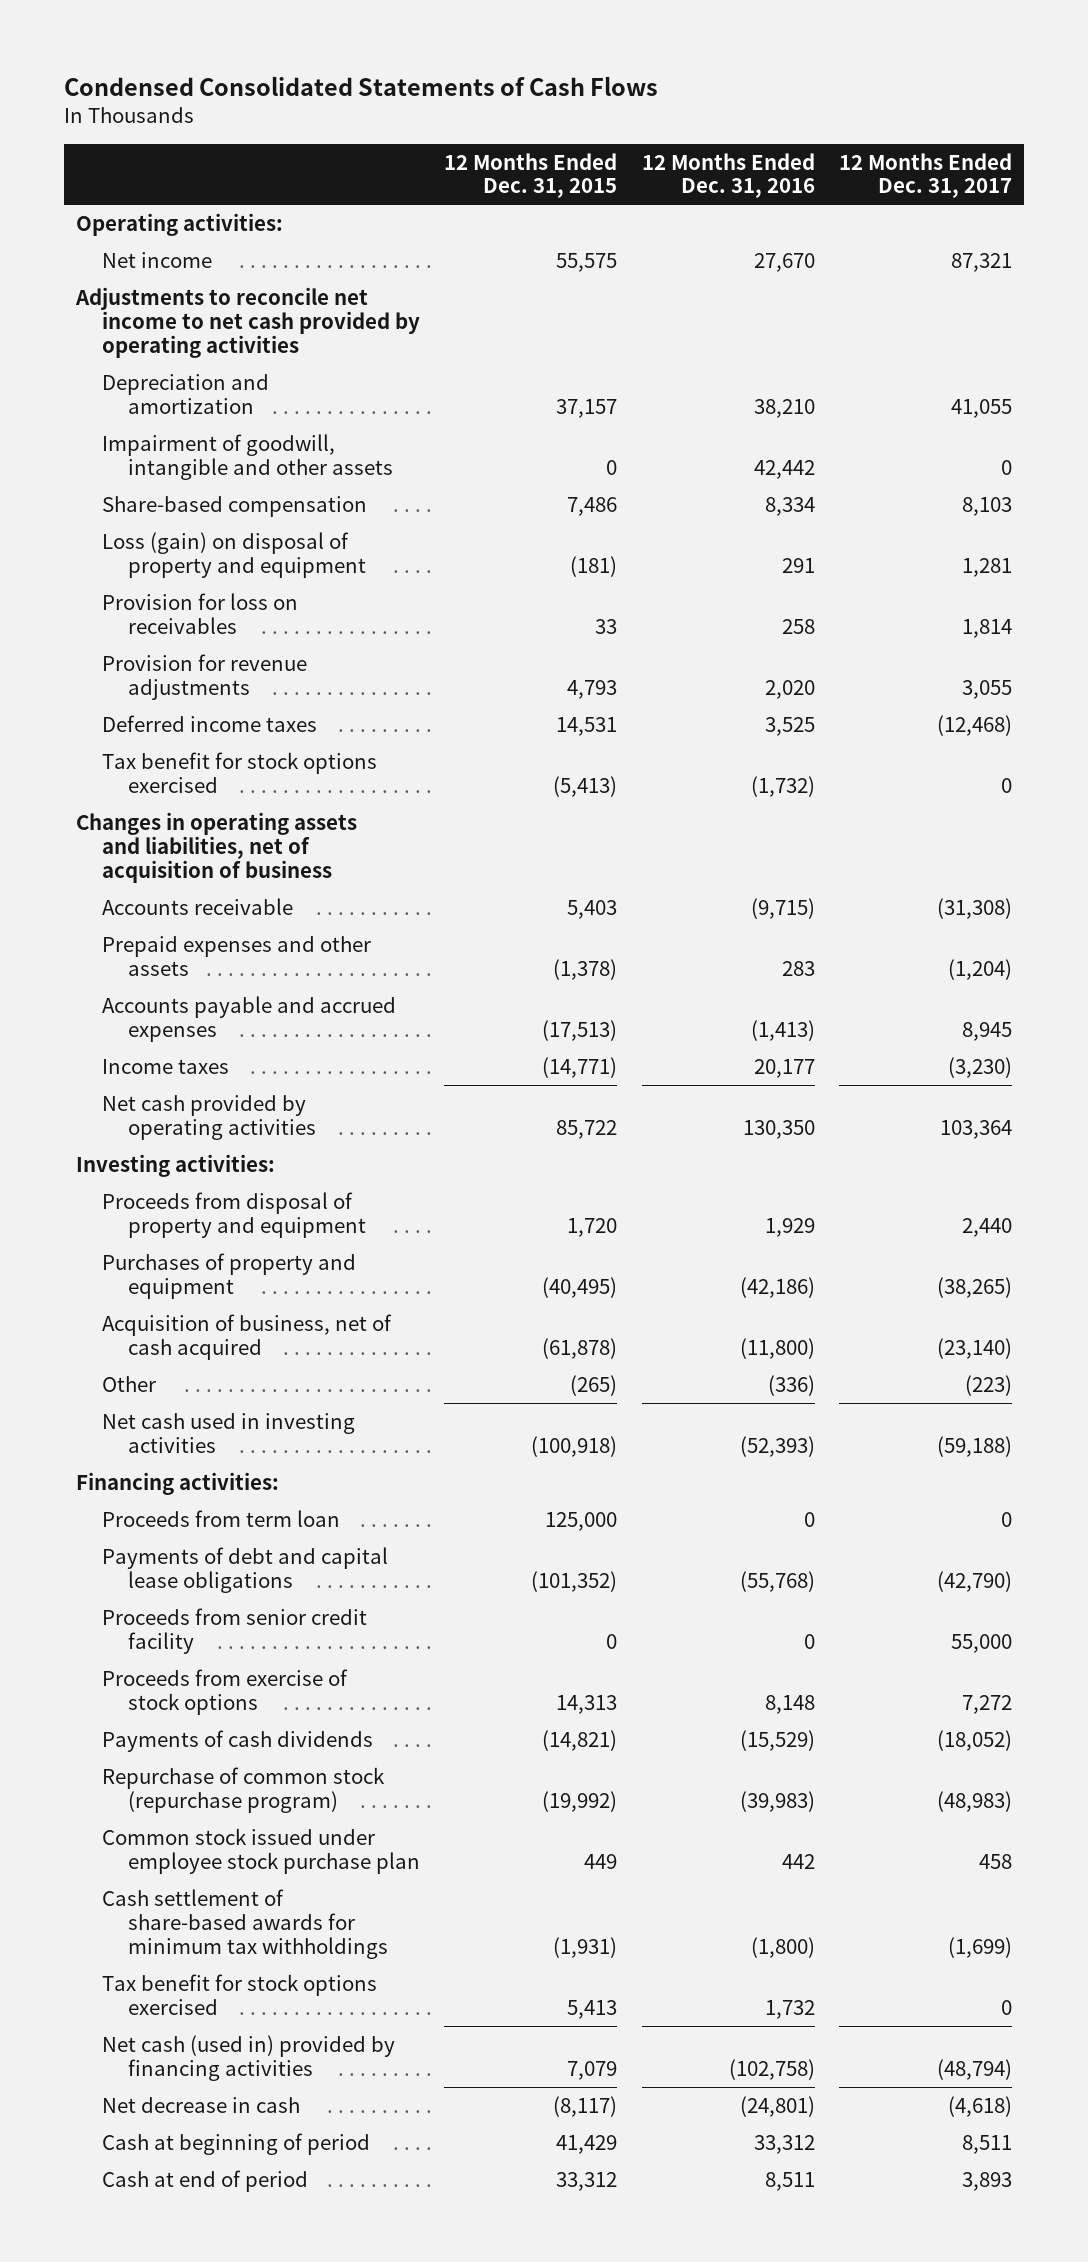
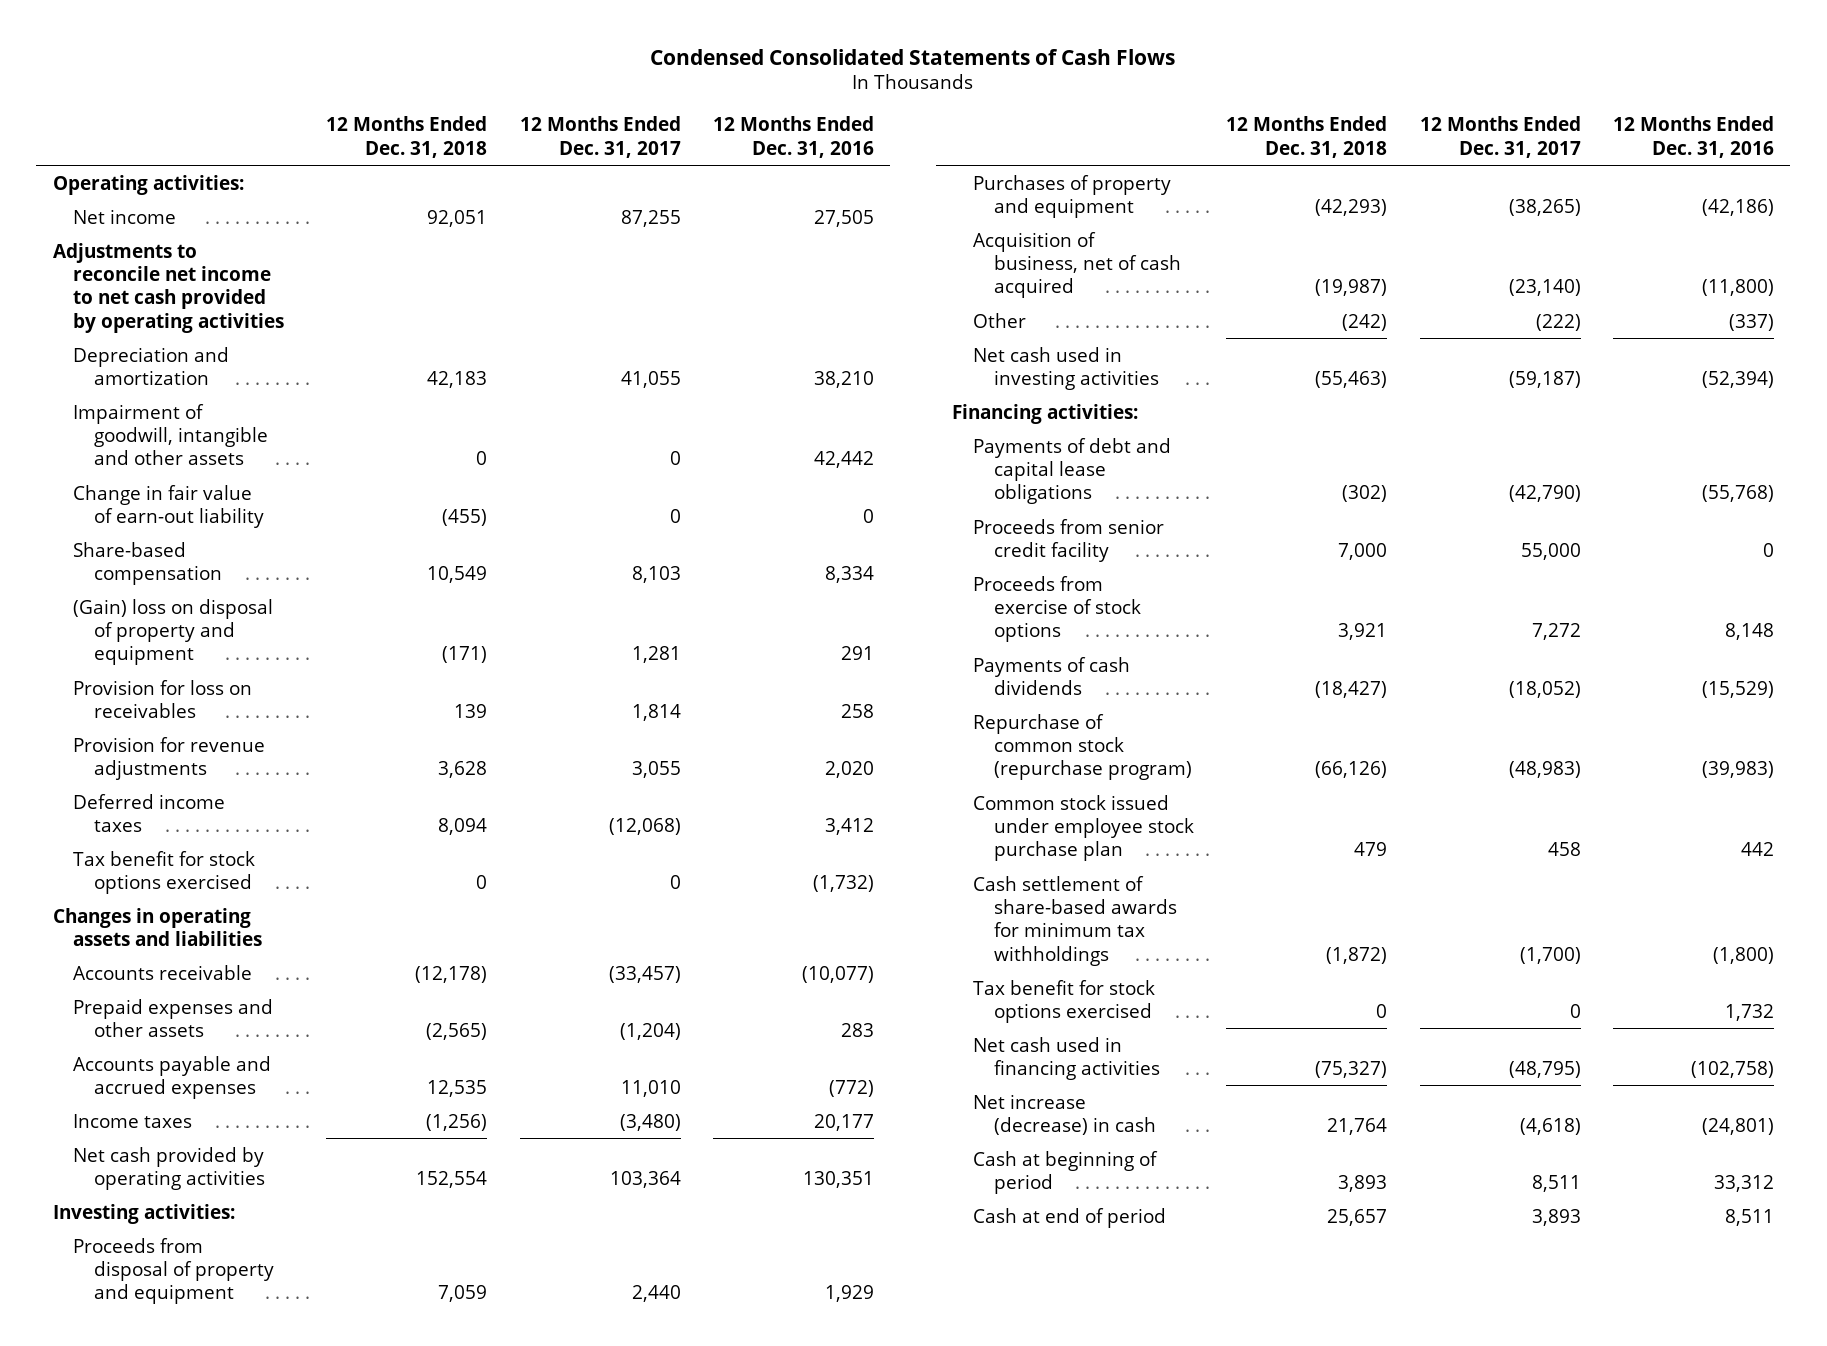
- | 12 Months Ended Dec. 31, 2015 | 12 Months Ended Dec. 31, 2016 | 12 Months Ended Dec. 31, 2017
+ | 12 Months Ended Dec. 31, 2018 | 12 Months Ended Dec. 31, 2017 | 12 Months Ended Dec. 31, 2016
- Net income | 55,575 | 27,670 | 87,321
+ Net income | 92,051 | 87,255 | 27,505
+ Change in fair value of earn-out liability | (455) | 0 | 0
- Loss (gain) on disposal of property and equipment | (181) | 291 | 1,281
+ (Gain) loss on disposal of property and equipment | (171) | 1,281 | 291
- Deferred income taxes | 14,531 | 3,525 | (12,468)
+ Deferred income taxes | 8,094 | (12,068) | 3,412
- Changes in operating assets and liabilities, net of acquisition of business
- Accounts receivable | 5,403 | (9,715) | (31,308)
+ Changes in operating assets and liabilities
+ Accounts receivable | (12,178) | (33,457) | (10,077)
- Accounts payable and accrued expenses | (17,513) | (1,413) | 8,945
- Income taxes | (14,771) | 20,177 | (3,230)
- Net cash provided by operating activities | 85,722 | 130,350 | 103,364
+ Accounts payable and accrued expenses | 12,535 | 11,010 | (772)
+ Income taxes | (1,256) | (3,480) | 20,177
+ Net cash provided by operating activities | 152,554 | 103,364 | 130,351
- Other | (265) | (336) | (223)
- Net cash used in investing activities | (100,918) | (52,393) | (59,188)
+ Other | (242) | (222) | (337)
+ Net cash used in investing activities | (55,463) | (59,187) | (52,394)
- Proceeds from term loan | 125,000 | 0 | 0
- Cash settlement of share-based awards for minimum tax withholdings | (1,931) | (1,800) | (1,699)
+ Cash settlement of share-based awards for minimum tax withholdings | (1,872) | (1,700) | (1,800)
- Net cash (used in) provided by financing activities | 7,079 | (102,758) | (48,794)
- Net decrease in cash | (8,117) | (24,801) | (4,618)
+ Net cash used in financing activities | (75,327) | (48,795) | (102,758)
+ Net increase (decrease) in cash | 21,764 | (4,618) | (24,801)

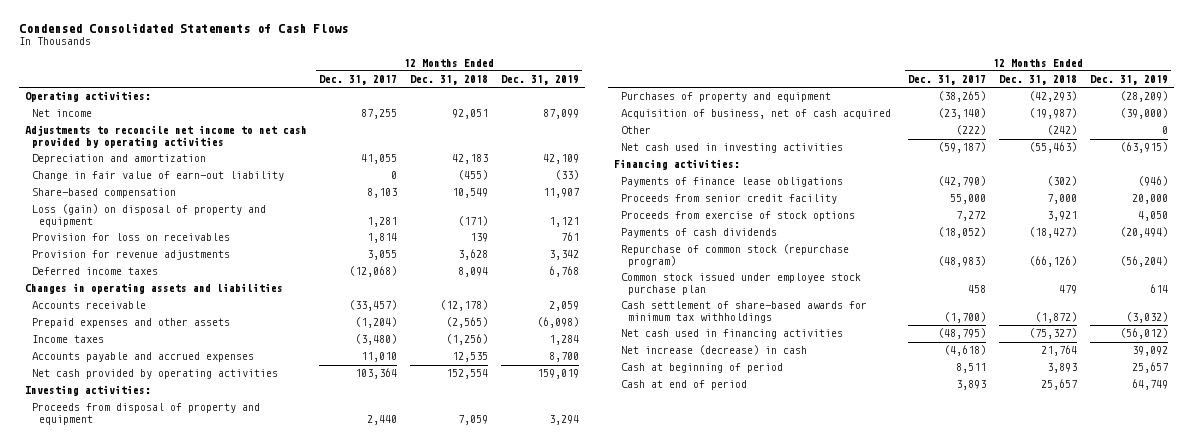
- | 12 Months Ended Dec. 31, 2018 | 12 Months Ended Dec. 31, 2017 | 12 Months Ended Dec. 31, 2016
+ | 12 Months Ended Dec. 31, 2017 | 12 Months Ended Dec. 31, 2018 | 12 Months Ended Dec. 31, 2019
- Impairment of goodwill, intangible and other assets | 0 | 0 | 42,442
- (Gain) loss on disposal of property and equipment | (171) | 1,281 | 291
+ Loss (gain) on disposal of property and equipment | 1,281 | (171) | 1,121
- Tax benefit for stock options exercised | 0 | 0 | (1,732)
moved down: Accounts payable and accrued expenses | 11,010 | 12,535 | 8,700
- Payments of debt and capital lease obligations | (302) | (42,790) | (55,768)
+ Payments of finance lease obligations | (42,790) | (302) | (946)
- Tax benefit for stock options exercised | 0 | 0 | 1,732

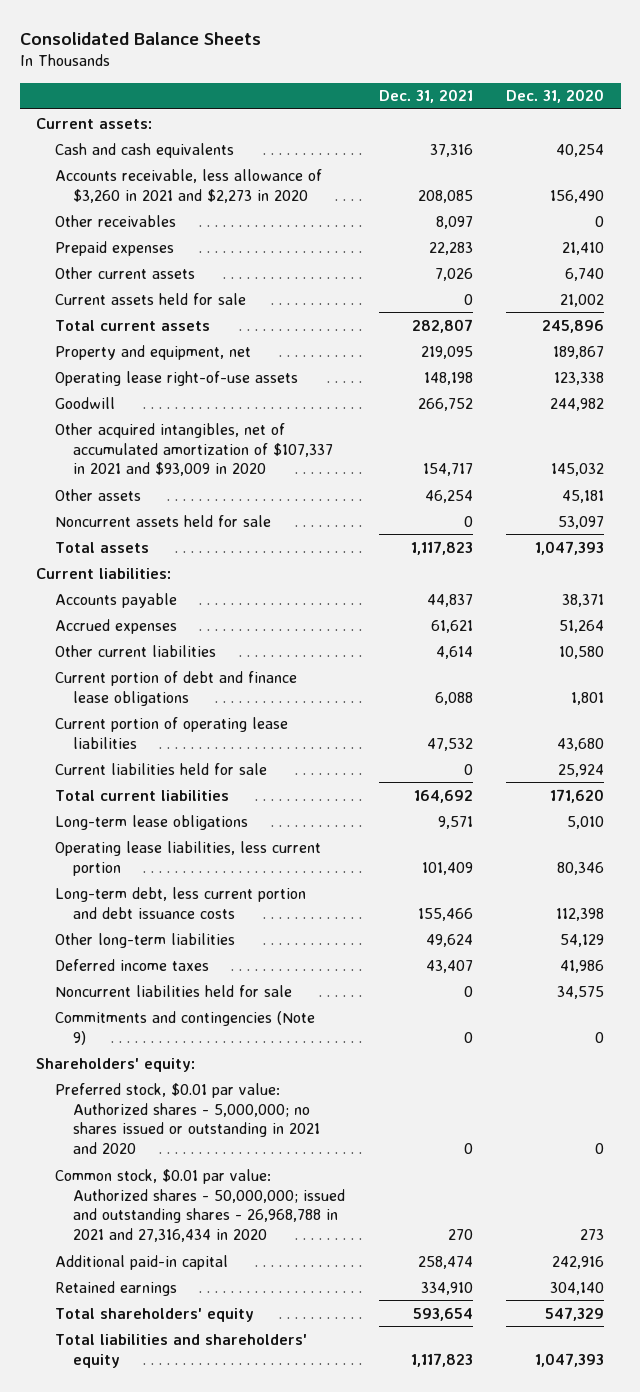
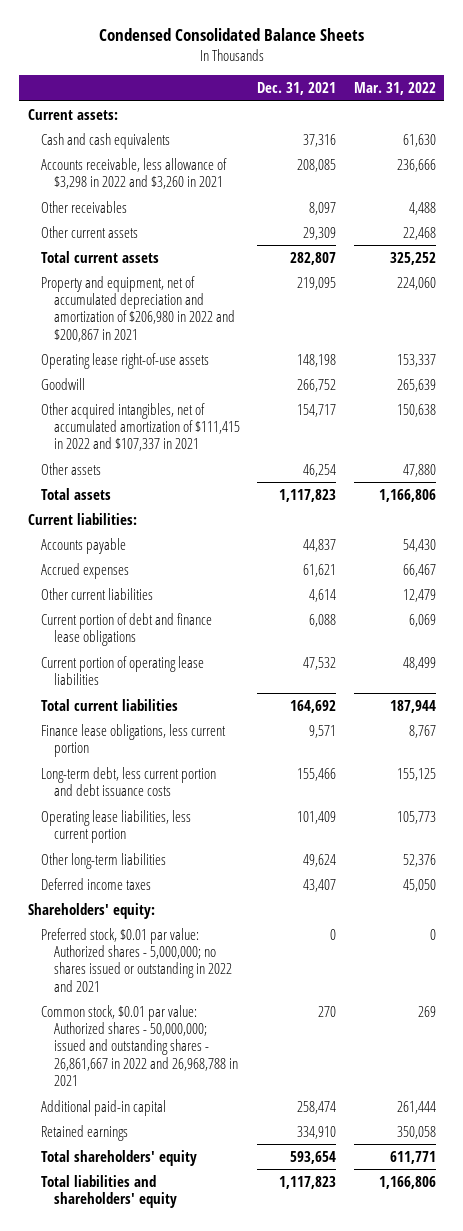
- Consolidated Balance Sheets
+ Condensed Consolidated Balance Sheets
- | Dec. 31, 2021 | Dec. 31, 2020
+ | Dec. 31, 2021 | Mar. 31, 2022
- Accounts receivable, less allowance of $3,260 in 2021 and $2,273 in 2020 | 208,085 | 156,490
+ Accounts receivable, less allowance of $3,298 in 2022 and $3,260 in 2021 | 208,085 | 236,666
- Prepaid expenses | 22,283 | 21,410
- Other current assets | 7,026 | 6,740
- Current assets held for sale | 0 | 21,002
+ Other current assets | 29,309 | 22,468
- Property and equipment, net | 219,095 | 189,867
+ Property and equipment, net of accumulated depreciation and amortization of $206,980 in 2022 and $200,867 in 2021 | 219,095 | 224,060
- Other acquired intangibles, net of accumulated amortization of $107,337 in 2021 and $93,009 in 2020 | 154,717 | 145,032
+ Other acquired intangibles, net of accumulated amortization of $111,415 in 2022 and $107,337 in 2021 | 154,717 | 150,638
- Noncurrent assets held for sale | 0 | 53,097
- Current liabilities held for sale | 0 | 25,924
- Long-term lease obligations | 9,571 | 5,010
+ Finance lease obligations, less current portion | 9,571 | 8,767
moved down: Operating lease liabilities, less current portion | 101,409 | 105,773
- Noncurrent liabilities held for sale | 0 | 34,575
- Commitments and contingencies (Note 9) | 0 | 0
- Preferred stock, $0.01 par value: Authorized shares - 5,000,000; no shares issued or outstanding in 2021 and 2020 | 0 | 0
- Common stock, $0.01 par value: Authorized shares - 50,000,000; issued and outstanding shares - 26,968,788 in 2021 and 27,316,434 in 2020 | 270 | 273
+ Preferred stock, $0.01 par value: Authorized shares - 5,000,000; no shares issued or outstanding in 2022 and 2021 | 0 | 0
+ Common stock, $0.01 par value: Authorized shares - 50,000,000; issued and outstanding shares - 26,861,667 in 2022 and 26,968,788 in 2021 | 270 | 269

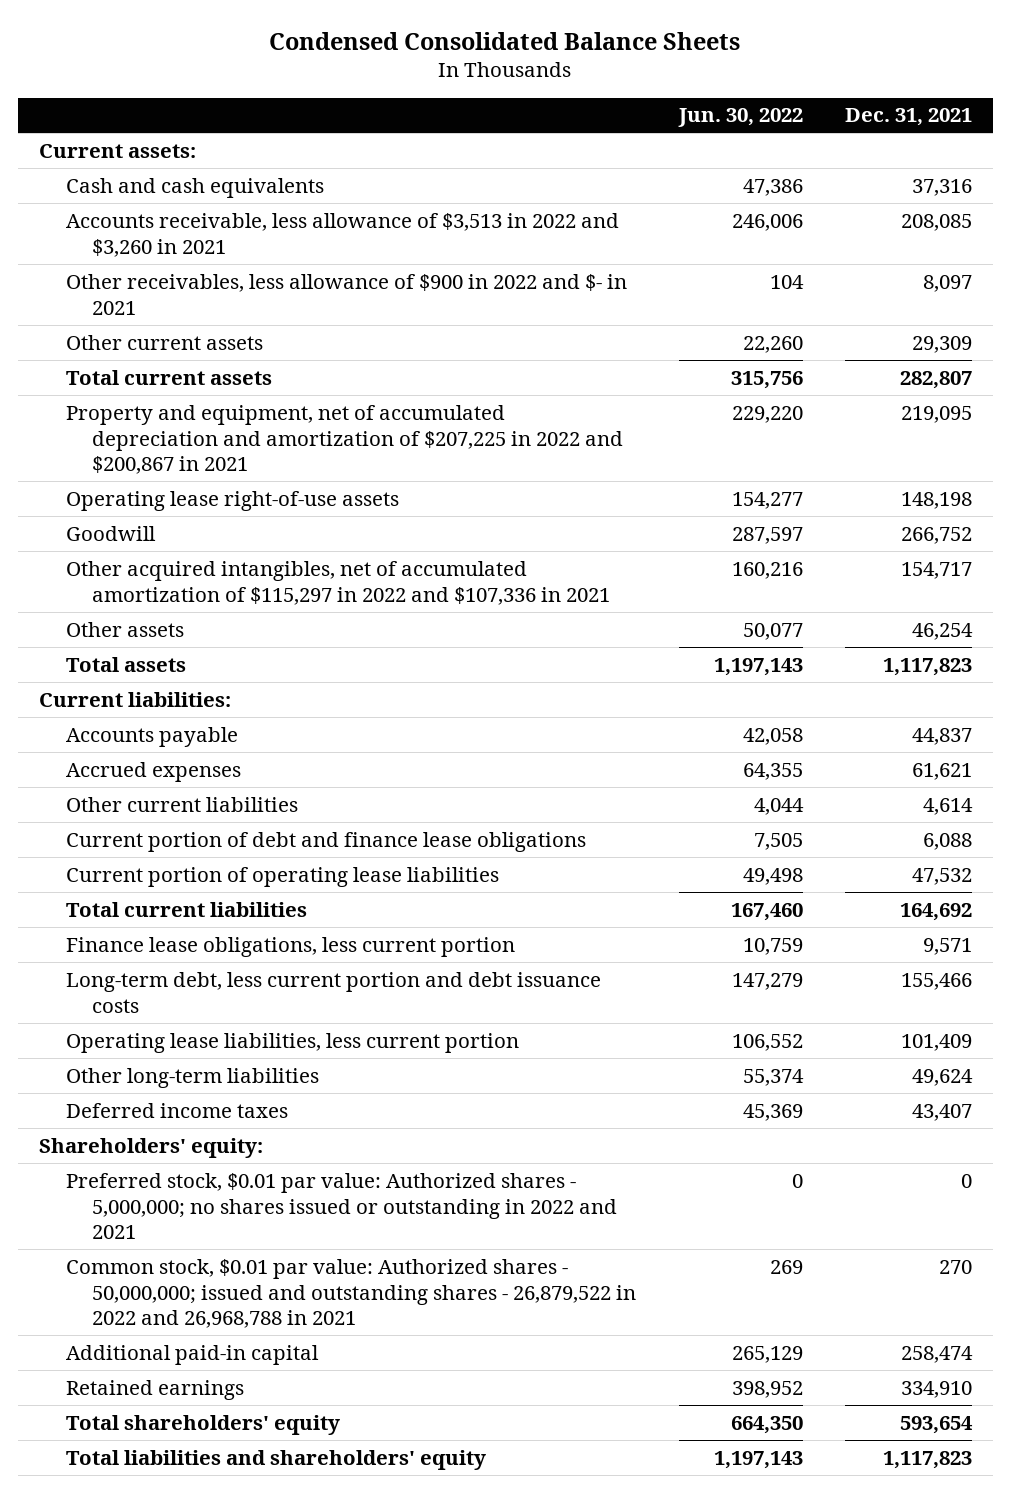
- | Dec. 31, 2021 | Mar. 31, 2022
+ | Jun. 30, 2022 | Dec. 31, 2021
- Accounts receivable, less allowance of $3,298 in 2022 and $3,260 in 2021 | 208,085 | 236,666
- Other receivables | 8,097 | 4,488
+ Accounts receivable, less allowance of $3,513 in 2022 and $3,260 in 2021 | 246,006 | 208,085
+ Other receivables, less allowance of $900 in 2022 and $- in 2021 | 104 | 8,097
- Property and equipment, net of accumulated depreciation and amortization of $206,980 in 2022 and $200,867 in 2021 | 219,095 | 224,060
+ Property and equipment, net of accumulated depreciation and amortization of $207,225 in 2022 and $200,867 in 2021 | 229,220 | 219,095
- Other acquired intangibles, net of accumulated amortization of $111,415 in 2022 and $107,337 in 2021 | 154,717 | 150,638
+ Other acquired intangibles, net of accumulated amortization of $115,297 in 2022 and $107,336 in 2021 | 160,216 | 154,717
- Common stock, $0.01 par value: Authorized shares - 50,000,000; issued and outstanding shares - 26,861,667 in 2022 and 26,968,788 in 2021 | 270 | 269
+ Common stock, $0.01 par value: Authorized shares - 50,000,000; issued and outstanding shares - 26,879,522 in 2022 and 26,968,788 in 2021 | 269 | 270

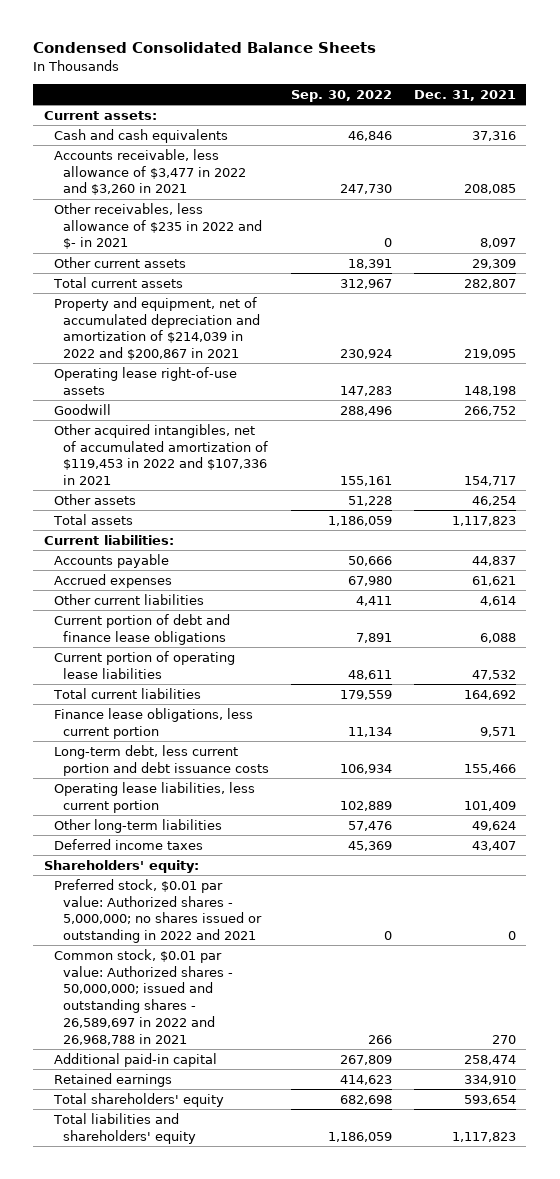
- | Jun. 30, 2022 | Dec. 31, 2021
+ | Sep. 30, 2022 | Dec. 31, 2021
- Accounts receivable, less allowance of $3,513 in 2022 and $3,260 in 2021 | 246,006 | 208,085
- Other receivables, less allowance of $900 in 2022 and $- in 2021 | 104 | 8,097
+ Accounts receivable, less allowance of $3,477 in 2022 and $3,260 in 2021 | 247,730 | 208,085
+ Other receivables, less allowance of $235 in 2022 and $- in 2021 | 0 | 8,097
- Property and equipment, net of accumulated depreciation and amortization of $207,225 in 2022 and $200,867 in 2021 | 229,220 | 219,095
+ Property and equipment, net of accumulated depreciation and amortization of $214,039 in 2022 and $200,867 in 2021 | 230,924 | 219,095
- Other acquired intangibles, net of accumulated amortization of $115,297 in 2022 and $107,336 in 2021 | 160,216 | 154,717
+ Other acquired intangibles, net of accumulated amortization of $119,453 in 2022 and $107,336 in 2021 | 155,161 | 154,717
- Common stock, $0.01 par value: Authorized shares - 50,000,000; issued and outstanding shares - 26,879,522 in 2022 and 26,968,788 in 2021 | 269 | 270
+ Common stock, $0.01 par value: Authorized shares - 50,000,000; issued and outstanding shares - 26,589,697 in 2022 and 26,968,788 in 2021 | 266 | 270

